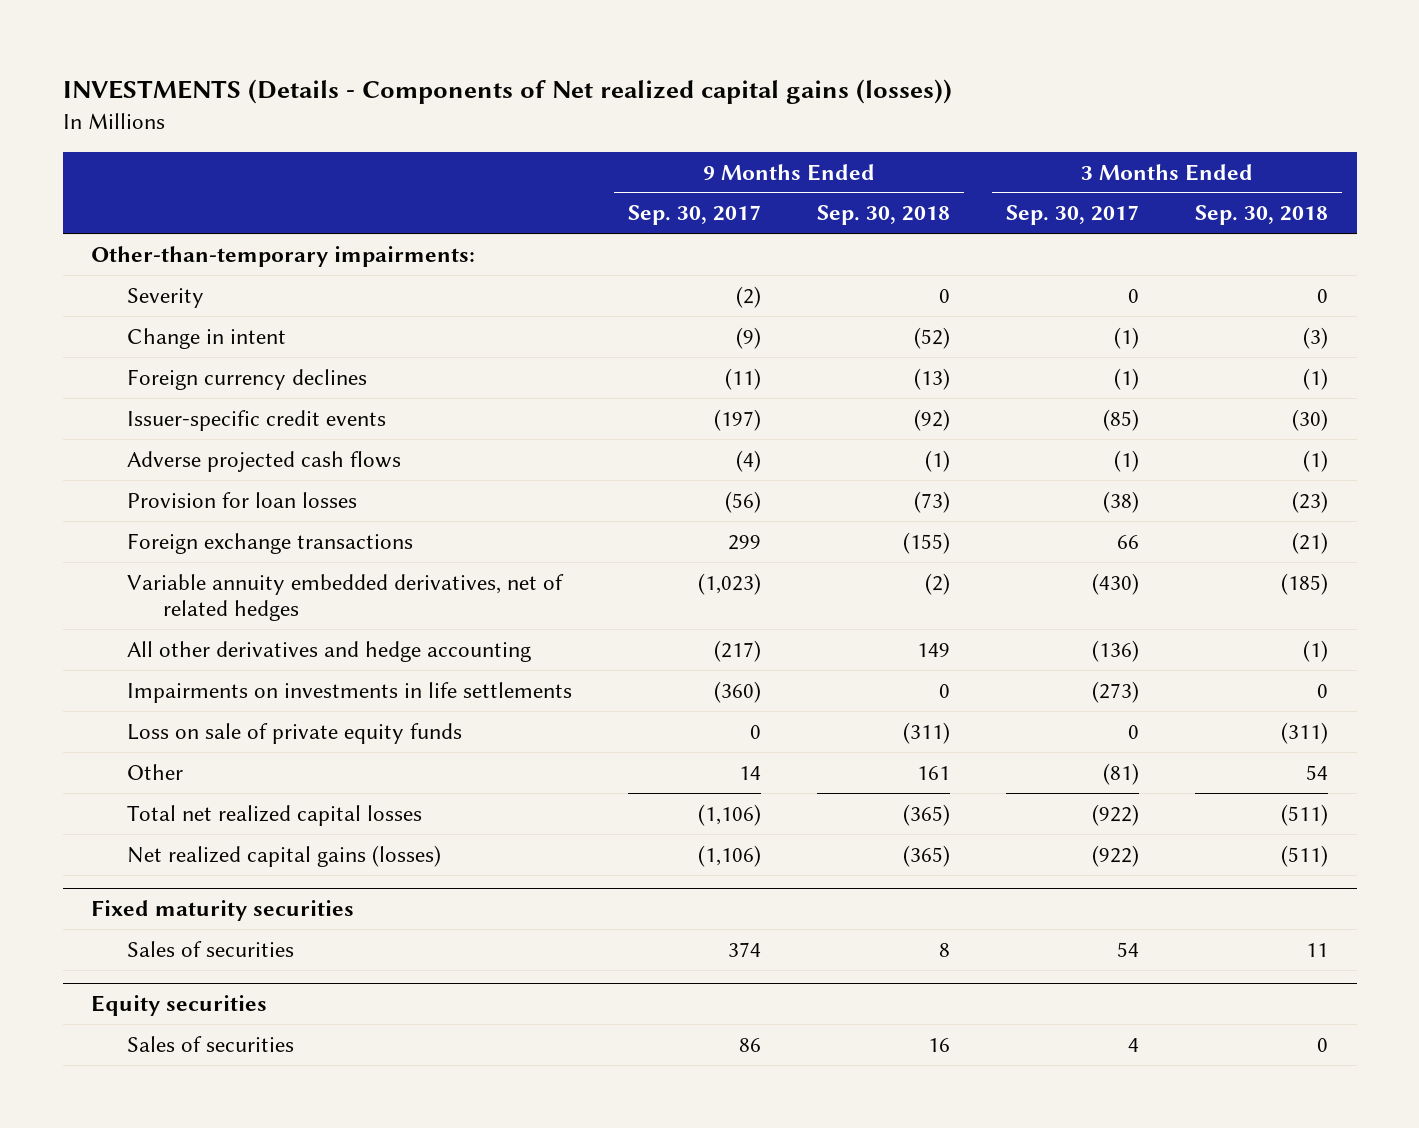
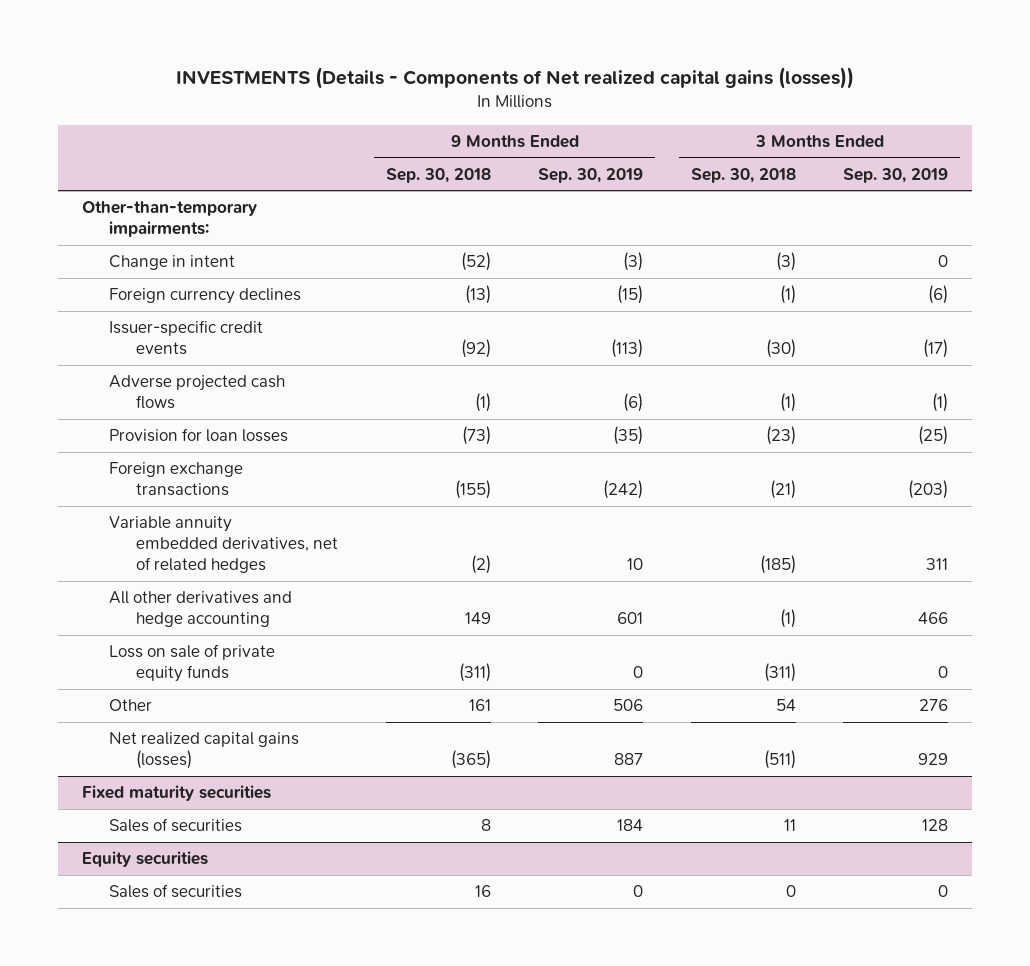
- | 9 Months Ended Sep. 30, 2017 | 9 Months Ended Sep. 30, 2018 | 3 Months Ended Sep. 30, 2017 | 3 Months Ended Sep. 30, 2018
+ | 9 Months Ended Sep. 30, 2018 | 9 Months Ended Sep. 30, 2019 | 3 Months Ended Sep. 30, 2018 | 3 Months Ended Sep. 30, 2019
- Severity | (2) | 0 | 0 | 0
- Impairments on investments in life settlements | (360) | 0 | (273) | 0
- Total net realized capital losses | (1,106) | (365) | (922) | (511)

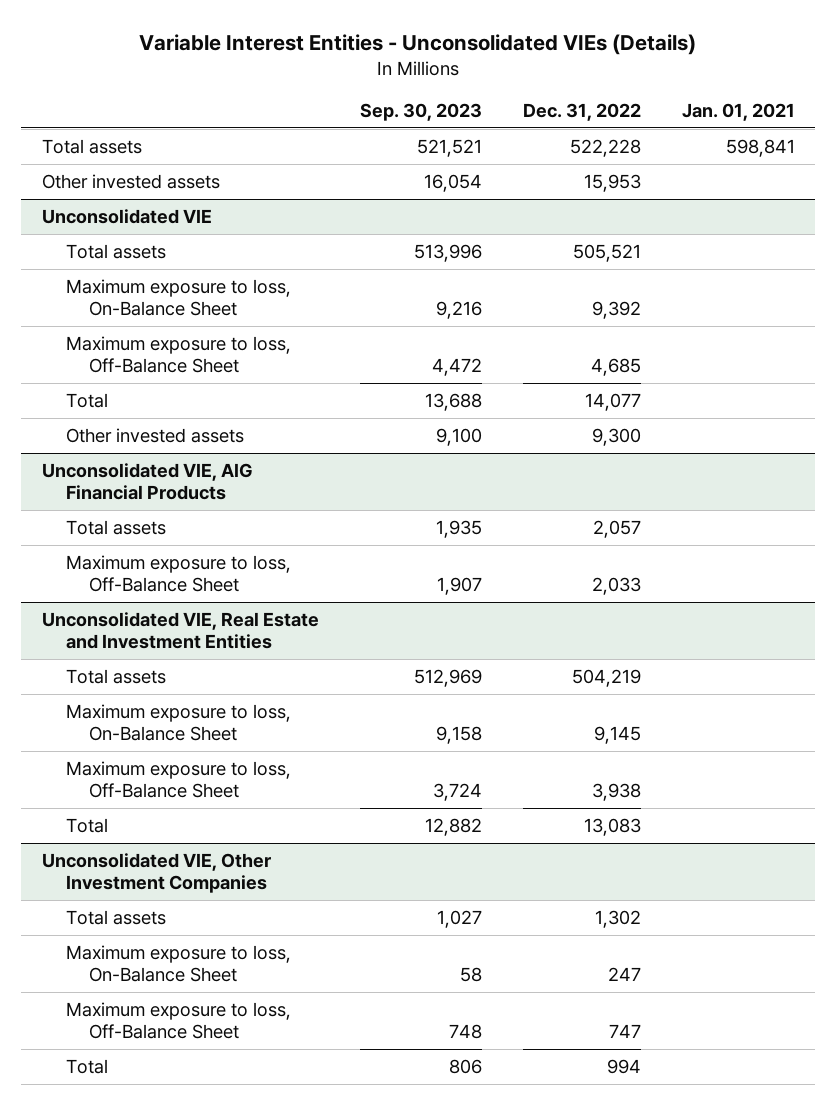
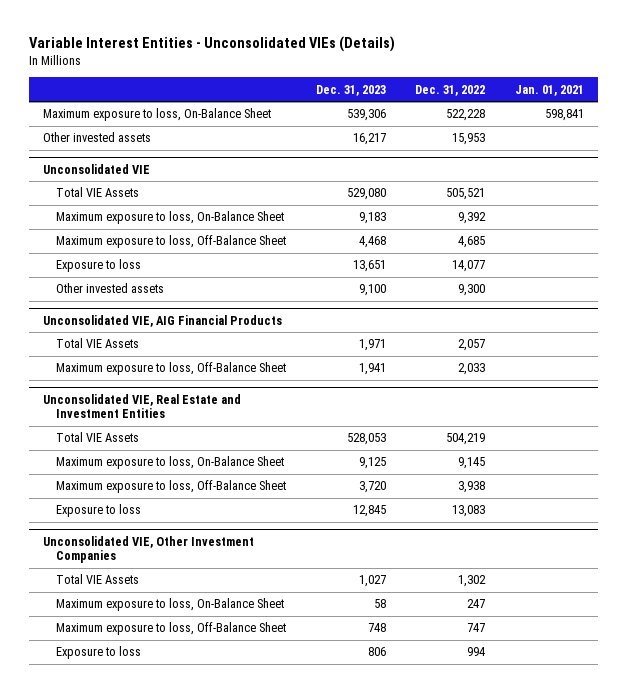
- | Sep. 30, 2023 | Dec. 31, 2022 | Jan. 01, 2021
+ | Dec. 31, 2023 | Dec. 31, 2022 | Jan. 01, 2021
- Total assets | 521,521 | 522,228 | 598,841
+ Maximum exposure to loss, On-Balance Sheet | 539,306 | 522,228 | 598,841
@ Unconsolidated VIE
- Total assets | 513,996 | 505,521 |
+ Total VIE Assets | 529,080 | 505,521 |
- Total | 13,688 | 14,077 |
+ Exposure to loss | 13,651 | 14,077 |
@ Unconsolidated VIE, AIG Financial Products
- Total assets | 1,935 | 2,057 |
+ Total VIE Assets | 1,971 | 2,057 |
@ Unconsolidated VIE, Real Estate and Investment Entities
- Total assets | 512,969 | 504,219 |
+ Total VIE Assets | 528,053 | 504,219 |
- Total | 12,882 | 13,083 |
+ Exposure to loss | 12,845 | 13,083 |
@ Unconsolidated VIE, Other Investment Companies
- Total assets | 1,027 | 1,302 |
+ Total VIE Assets | 1,027 | 1,302 |
- Total | 806 | 994 |
+ Exposure to loss | 806 | 994 |

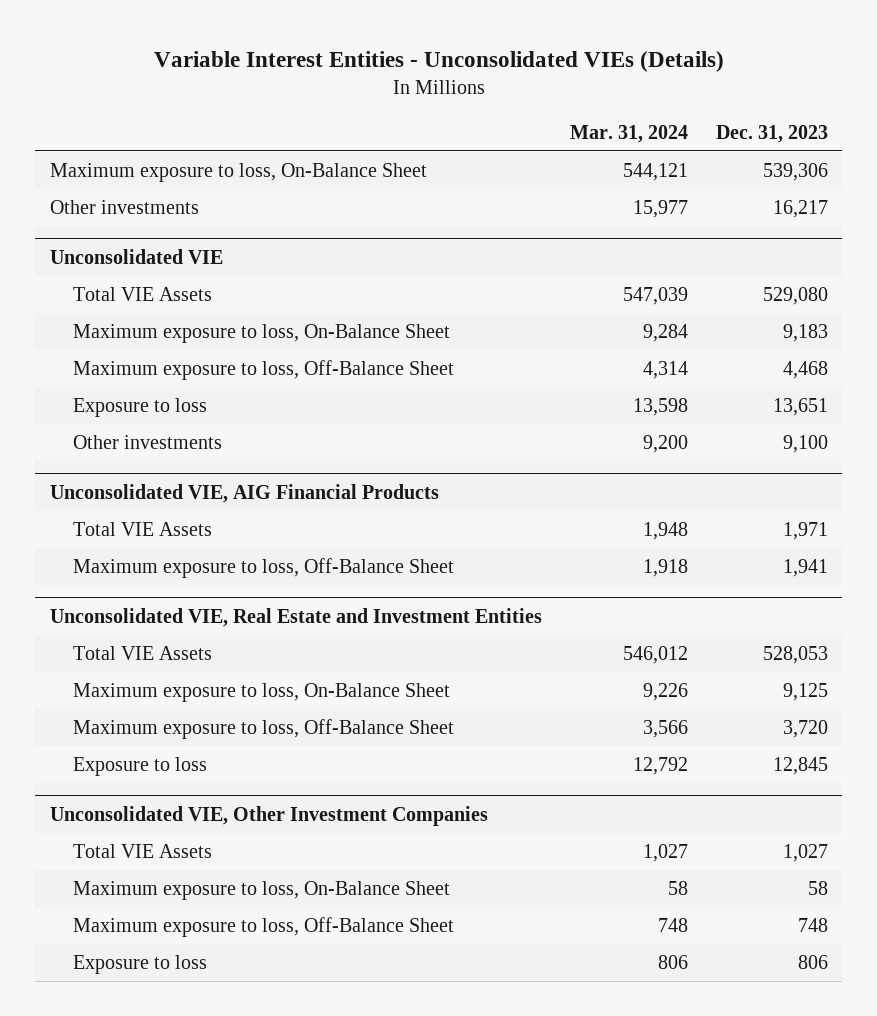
- | Dec. 31, 2023 | Dec. 31, 2022 | Jan. 01, 2021
+ | Mar. 31, 2024 | Dec. 31, 2023
- Other invested assets | 16,217 | 15,953 |
+ Other investments | 15,977 | 16,217
@ Unconsolidated VIE
- Other invested assets | 9,100 | 9,300 |
+ Other investments | 9,200 | 9,100

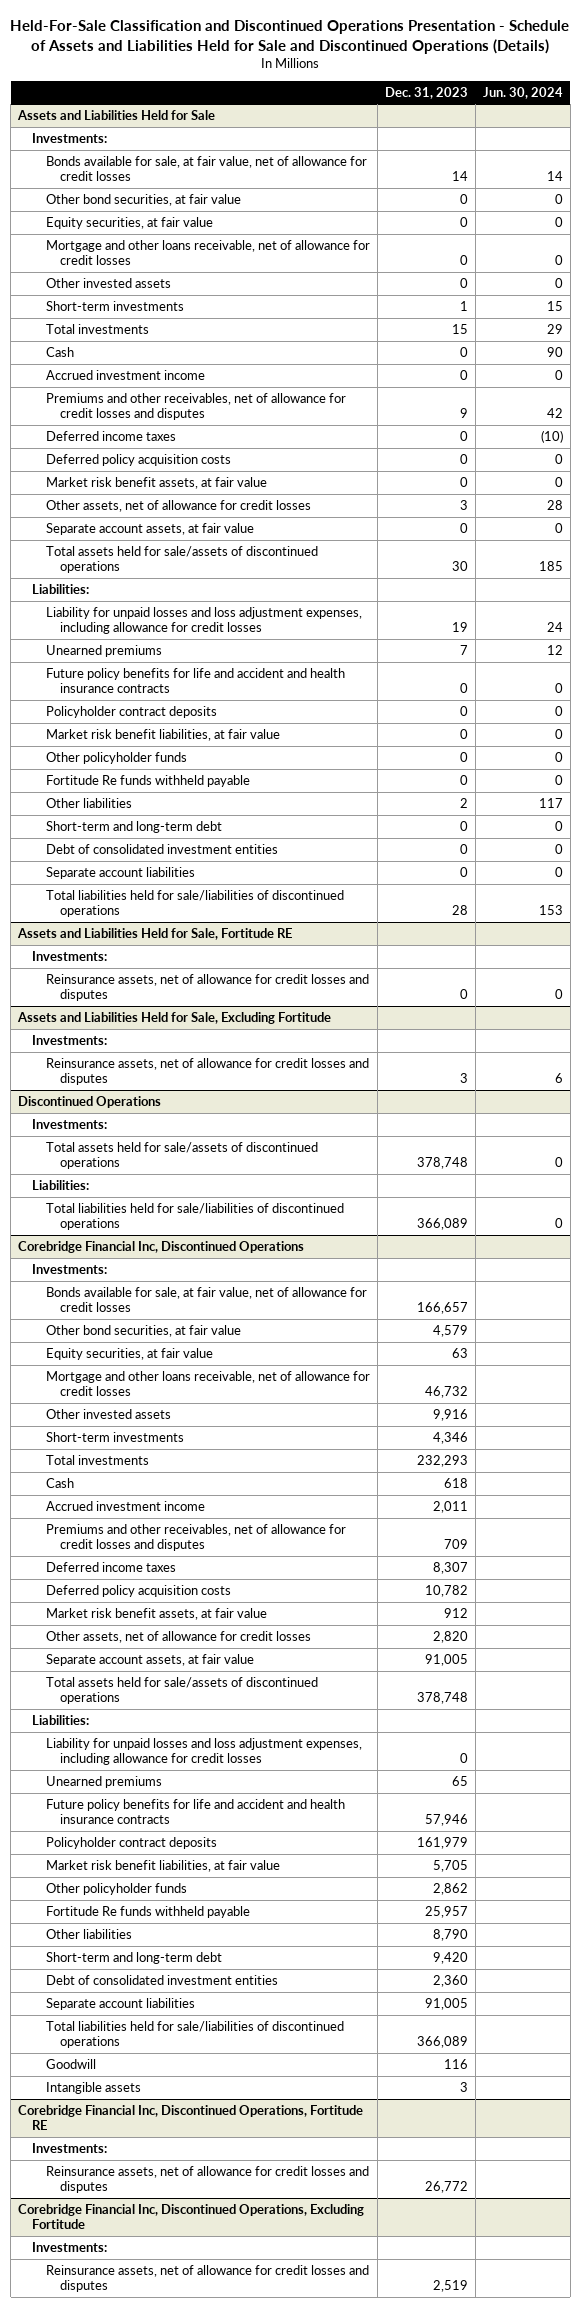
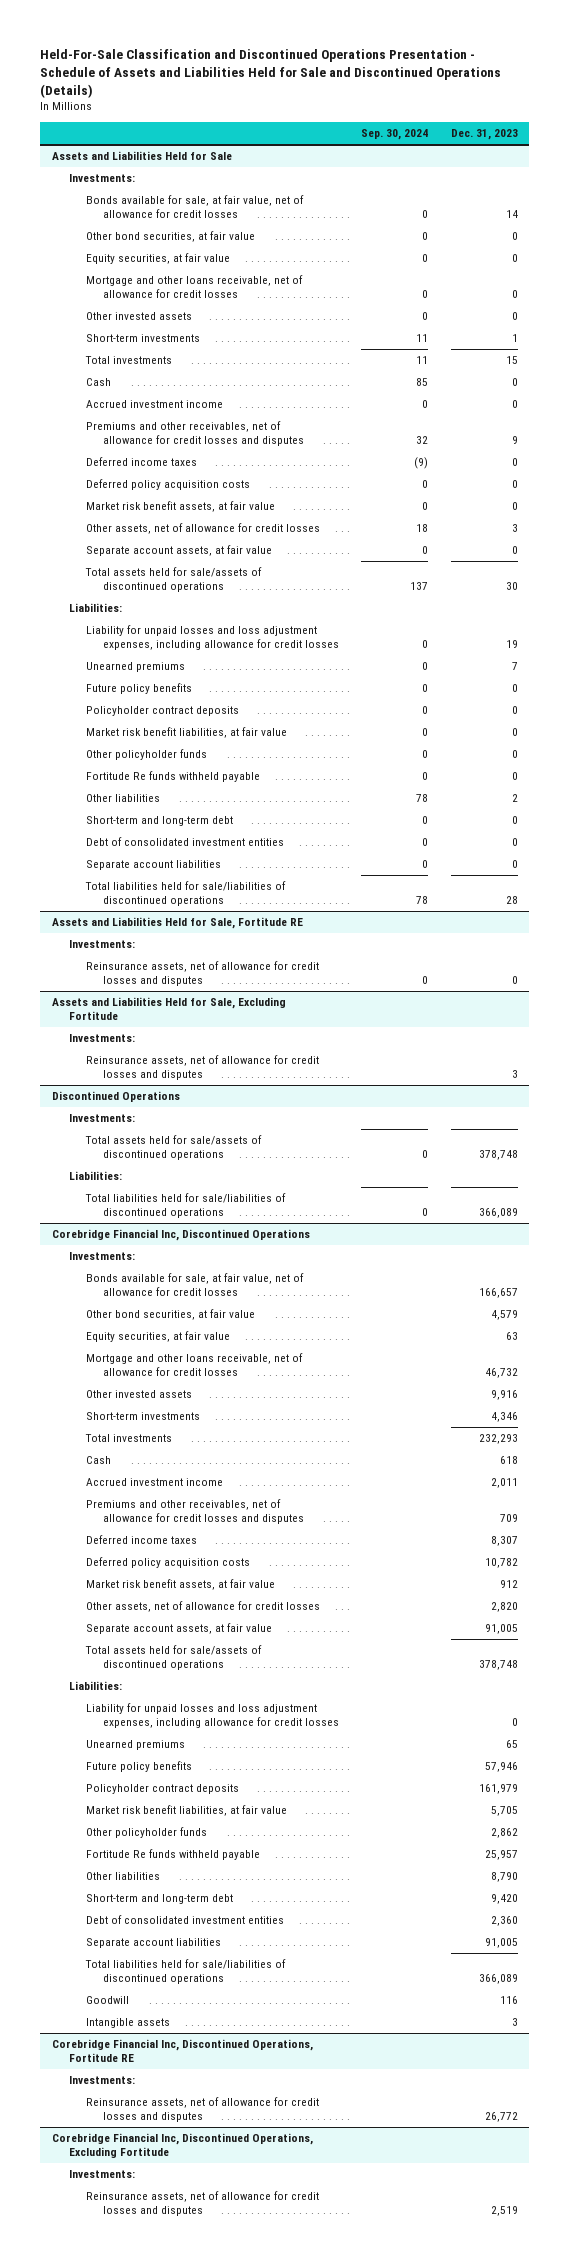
- | Dec. 31, 2023 | Jun. 30, 2024
+ | Sep. 30, 2024 | Dec. 31, 2023
@ Assets and Liabilities Held for Sale
- Future policy benefits for life and accident and health insurance contracts | 0 | 0
+ Future policy benefits | 0 | 0
@ Corebridge Financial Inc, Discontinued Operations
- Future policy benefits for life and accident and health insurance contracts | 57,946 |
+ Future policy benefits | | 57,946

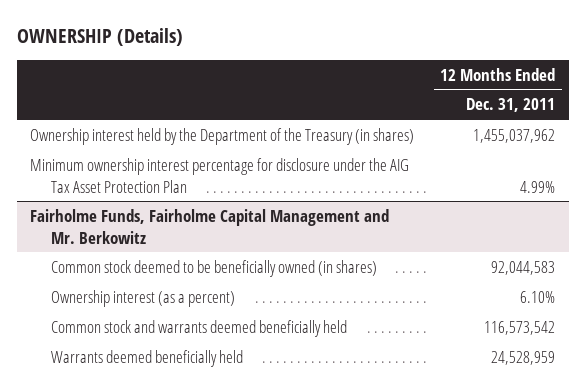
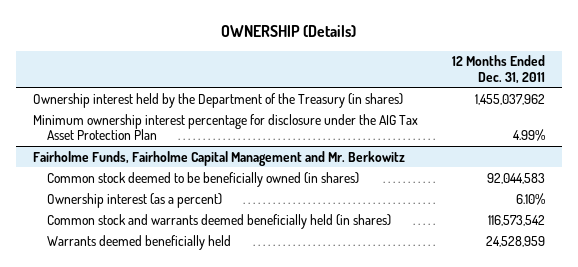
@ Fairholme Funds, Fairholme Capital Management and Mr. Berkowitz
- Common stock and warrants deemed beneficially held | 116,573,542
+ Common stock and warrants deemed beneficially held (in shares) | 116,573,542

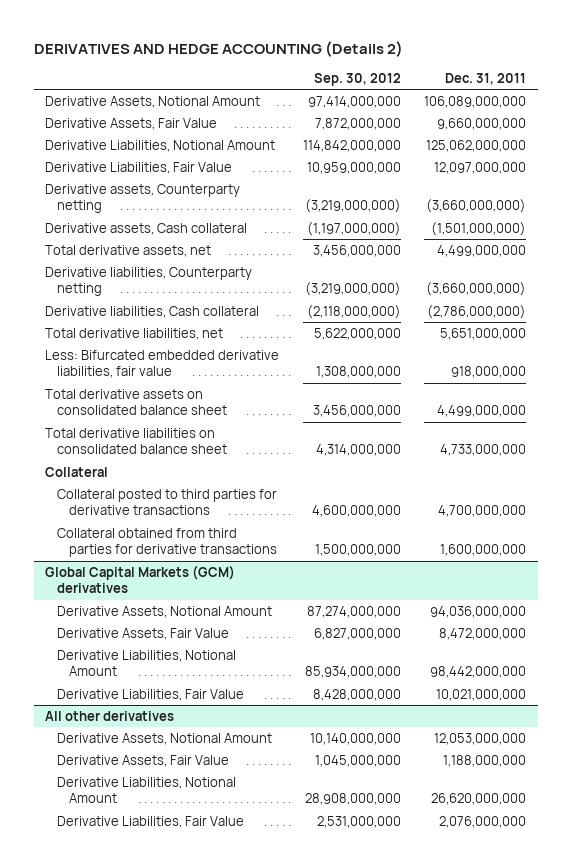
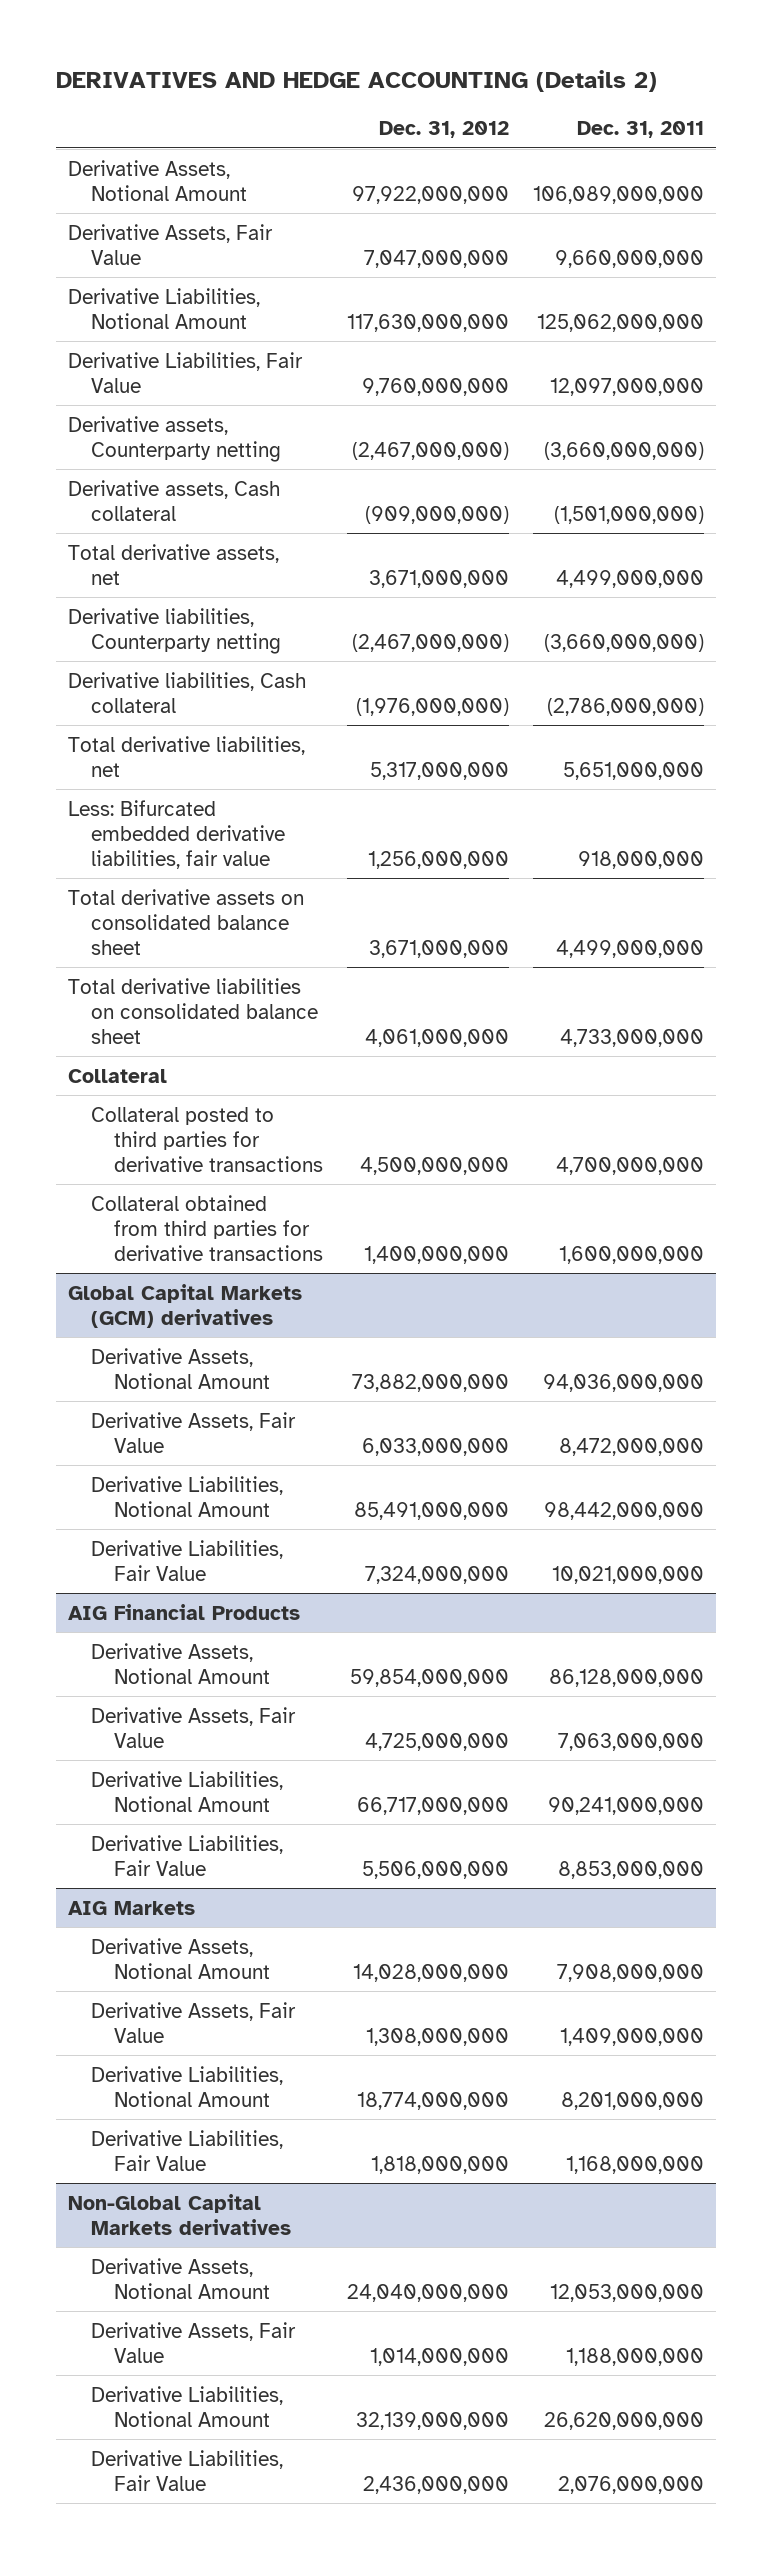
- | Sep. 30, 2012 | Dec. 31, 2011
+ | Dec. 31, 2012 | Dec. 31, 2011
- All other derivatives
+ AIG Financial Products
+ Derivative Assets, Notional Amount | 59,854,000,000 | 86,128,000,000
+ Derivative Assets, Fair Value | 4,725,000,000 | 7,063,000,000
+ Derivative Liabilities, Notional Amount | 66,717,000,000 | 90,241,000,000
+ Derivative Liabilities, Fair Value | 5,506,000,000 | 8,853,000,000
+ AIG Markets
+ Derivative Assets, Notional Amount | 14,028,000,000 | 7,908,000,000
+ Derivative Assets, Fair Value | 1,308,000,000 | 1,409,000,000
+ Derivative Liabilities, Notional Amount | 18,774,000,000 | 8,201,000,000
+ Derivative Liabilities, Fair Value | 1,818,000,000 | 1,168,000,000
+ Non-Global Capital Markets derivatives

